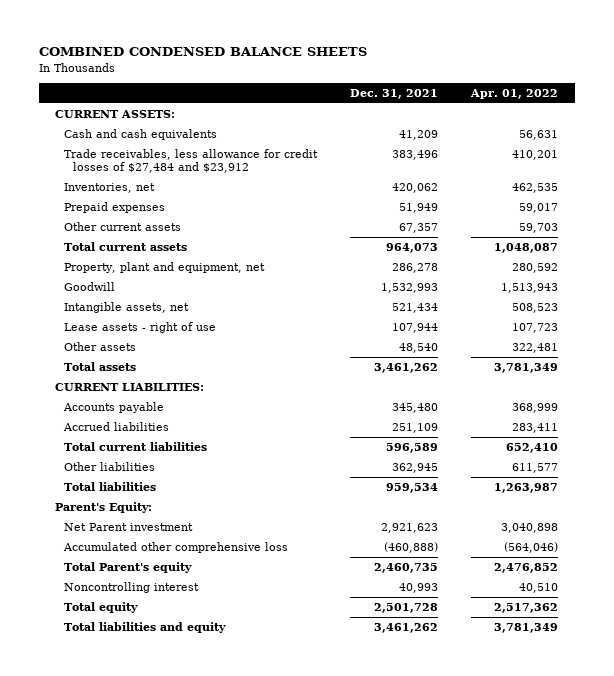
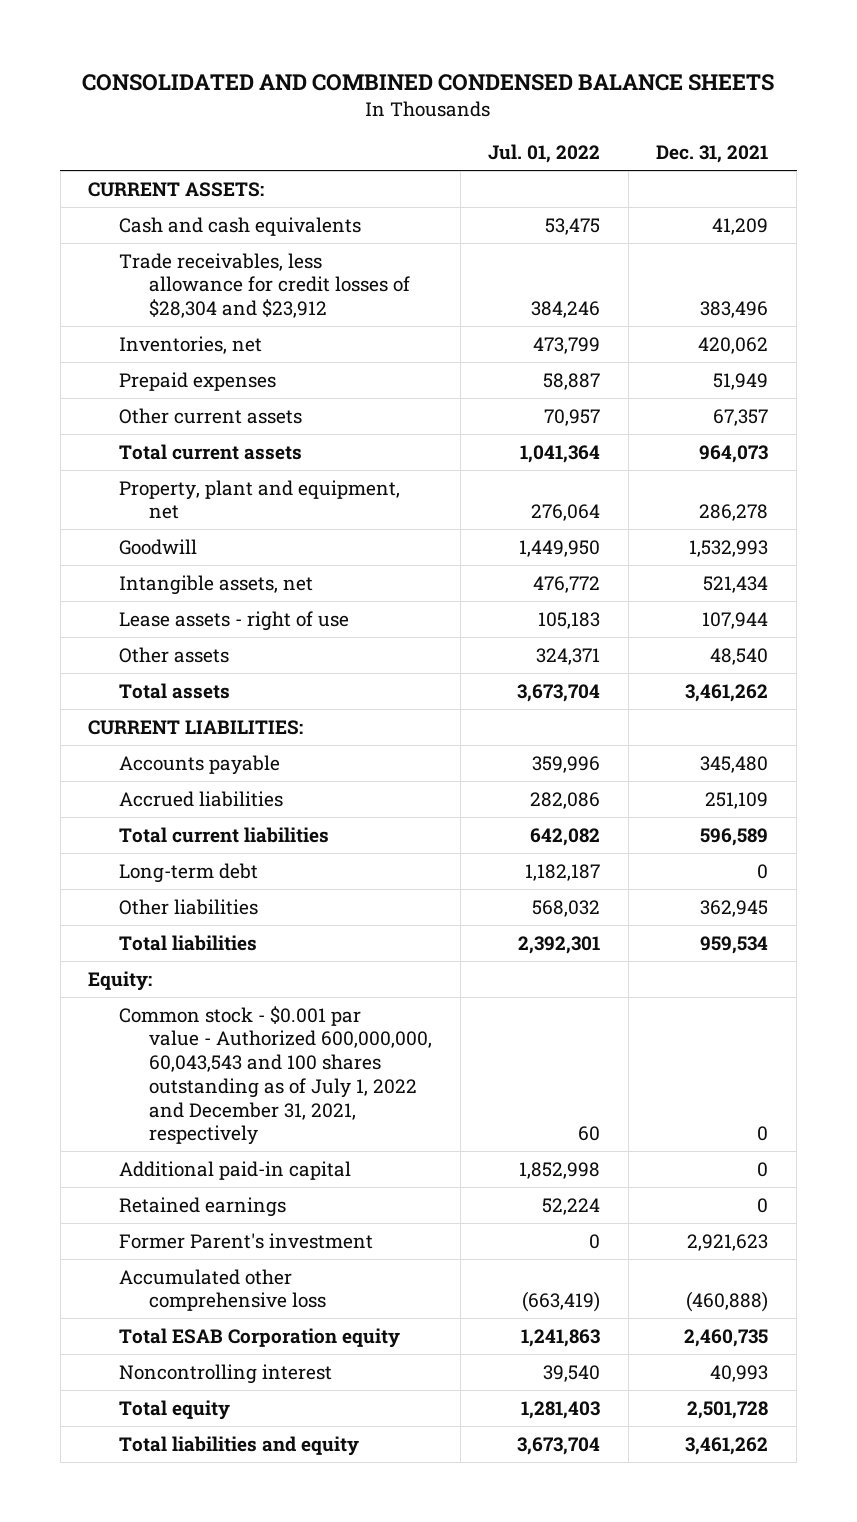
- COMBINED CONDENSED BALANCE SHEETS
+ CONSOLIDATED AND COMBINED CONDENSED BALANCE SHEETS
- | Dec. 31, 2021 | Apr. 01, 2022
+ | Jul. 01, 2022 | Dec. 31, 2021
- Trade receivables, less allowance for credit losses of $27,484 and $23,912 | 383,496 | 410,201
+ Trade receivables, less allowance for credit losses of $28,304 and $23,912 | 384,246 | 383,496
+ Long-term debt | 1,182,187 | 0
- Parent's Equity:
- Net Parent investment | 2,921,623 | 3,040,898
+ Equity:
+ Common stock - $0.001 par value - Authorized 600,000,000, 60,043,543 and 100 shares outstanding as of July 1, 2022 and December 31, 2021, respectively | 60 | 0
+ Additional paid-in capital | 1,852,998 | 0
+ Retained earnings | 52,224 | 0
+ Former Parent's investment | 0 | 2,921,623
- Total Parent's equity | 2,460,735 | 2,476,852
+ Total ESAB Corporation equity | 1,241,863 | 2,460,735

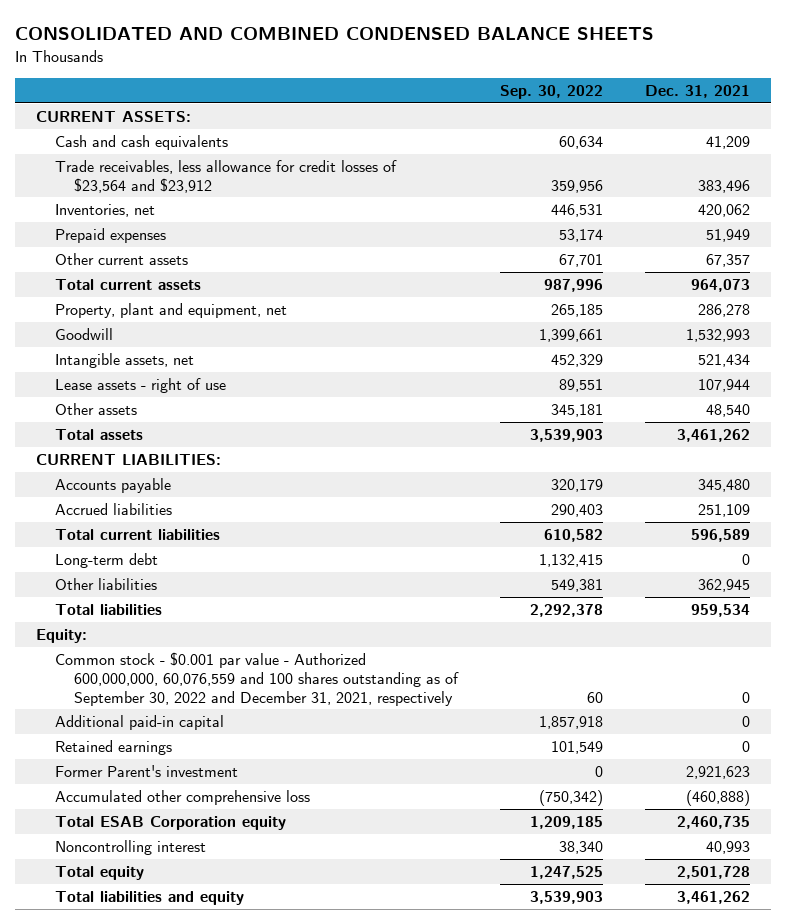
- | Jul. 01, 2022 | Dec. 31, 2021
+ | Sep. 30, 2022 | Dec. 31, 2021
- Trade receivables, less allowance for credit losses of $28,304 and $23,912 | 384,246 | 383,496
+ Trade receivables, less allowance for credit losses of $23,564 and $23,912 | 359,956 | 383,496
- Common stock - $0.001 par value - Authorized 600,000,000, 60,043,543 and 100 shares outstanding as of July 1, 2022 and December 31, 2021, respectively | 60 | 0
+ Common stock - $0.001 par value - Authorized 600,000,000, 60,076,559 and 100 shares outstanding as of September 30, 2022 and December 31, 2021, respectively | 60 | 0

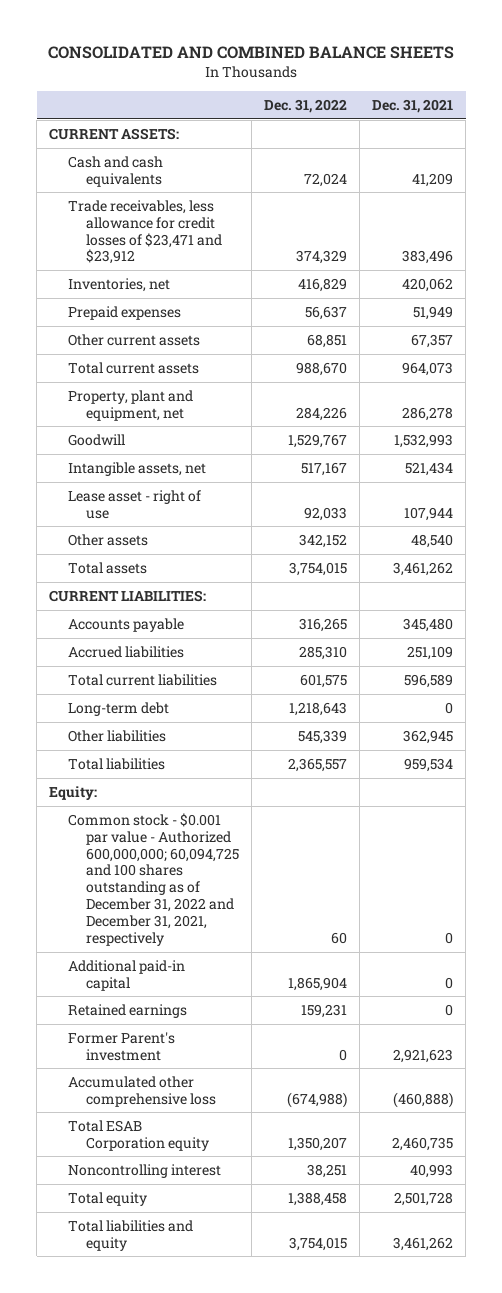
- CONSOLIDATED AND COMBINED CONDENSED BALANCE SHEETS
+ CONSOLIDATED AND COMBINED BALANCE SHEETS
- | Sep. 30, 2022 | Dec. 31, 2021
+ | Dec. 31, 2022 | Dec. 31, 2021
- Trade receivables, less allowance for credit losses of $23,564 and $23,912 | 359,956 | 383,496
+ Trade receivables, less allowance for credit losses of $23,471 and $23,912 | 374,329 | 383,496
- Lease assets - right of use | 89,551 | 107,944
+ Lease asset - right of use | 92,033 | 107,944
- Common stock - $0.001 par value - Authorized 600,000,000, 60,076,559 and 100 shares outstanding as of September 30, 2022 and December 31, 2021, respectively | 60 | 0
+ Common stock - $0.001 par value - Authorized 600,000,000; 60,094,725 and 100 shares outstanding as of December 31, 2022 and December 31, 2021, respectively | 60 | 0

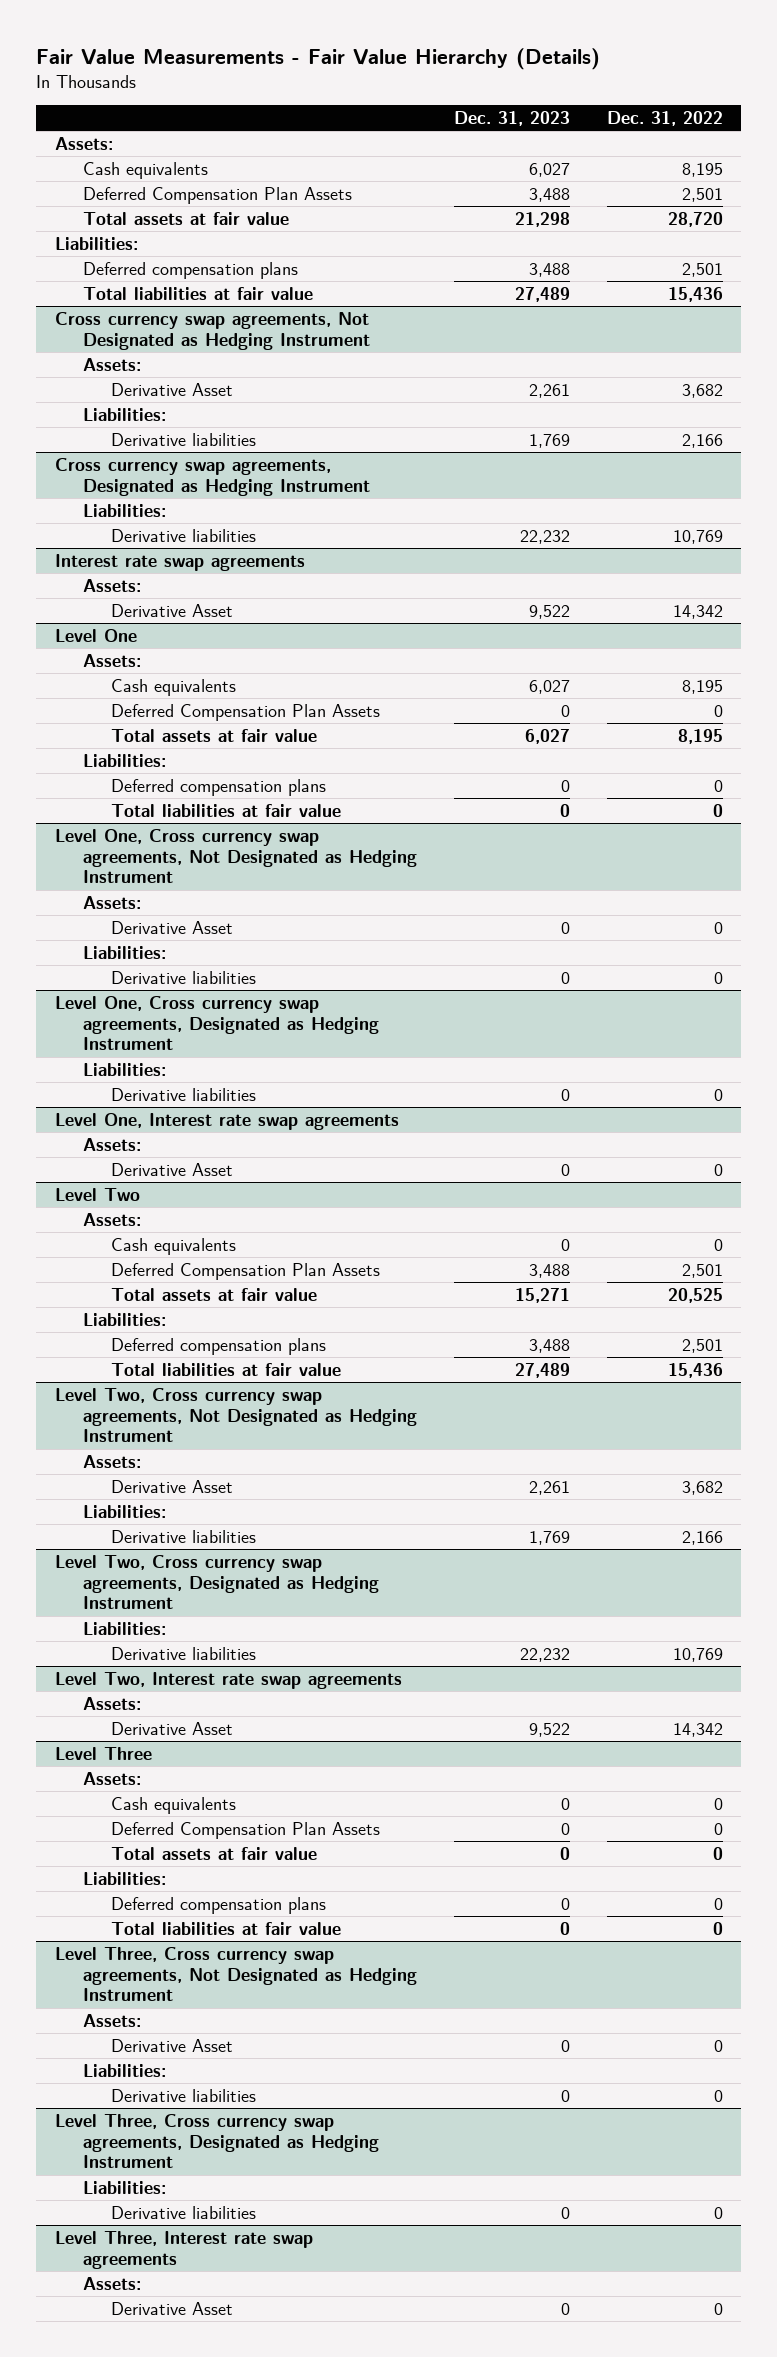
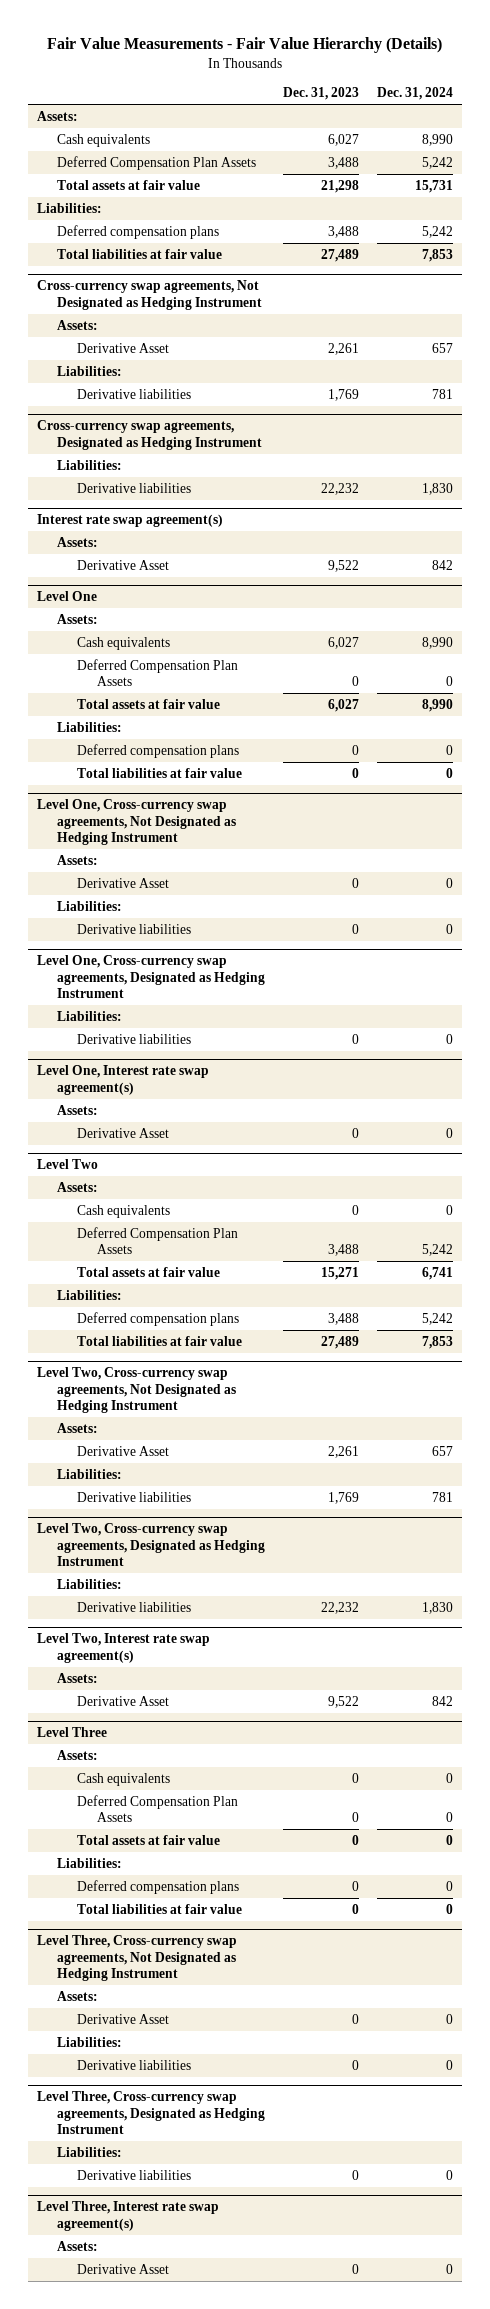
- | Dec. 31, 2023 | Dec. 31, 2022
+ | Dec. 31, 2023 | Dec. 31, 2024
- Cross currency swap agreements, Not Designated as Hedging Instrument
+ Cross-currency swap agreements, Not Designated as Hedging Instrument
- Cross currency swap agreements, Designated as Hedging Instrument
+ Cross-currency swap agreements, Designated as Hedging Instrument
- Interest rate swap agreements
+ Interest rate swap agreement(s)
- Level One, Cross currency swap agreements, Not Designated as Hedging Instrument
+ Level One, Cross-currency swap agreements, Not Designated as Hedging Instrument
- Level One, Cross currency swap agreements, Designated as Hedging Instrument
+ Level One, Cross-currency swap agreements, Designated as Hedging Instrument
- Level One, Interest rate swap agreements
+ Level One, Interest rate swap agreement(s)
- Level Two, Cross currency swap agreements, Not Designated as Hedging Instrument
+ Level Two, Cross-currency swap agreements, Not Designated as Hedging Instrument
- Level Two, Cross currency swap agreements, Designated as Hedging Instrument
+ Level Two, Cross-currency swap agreements, Designated as Hedging Instrument
- Level Two, Interest rate swap agreements
+ Level Two, Interest rate swap agreement(s)
- Level Three, Cross currency swap agreements, Not Designated as Hedging Instrument
+ Level Three, Cross-currency swap agreements, Not Designated as Hedging Instrument
- Level Three, Cross currency swap agreements, Designated as Hedging Instrument
+ Level Three, Cross-currency swap agreements, Designated as Hedging Instrument
- Level Three, Interest rate swap agreements
+ Level Three, Interest rate swap agreement(s)

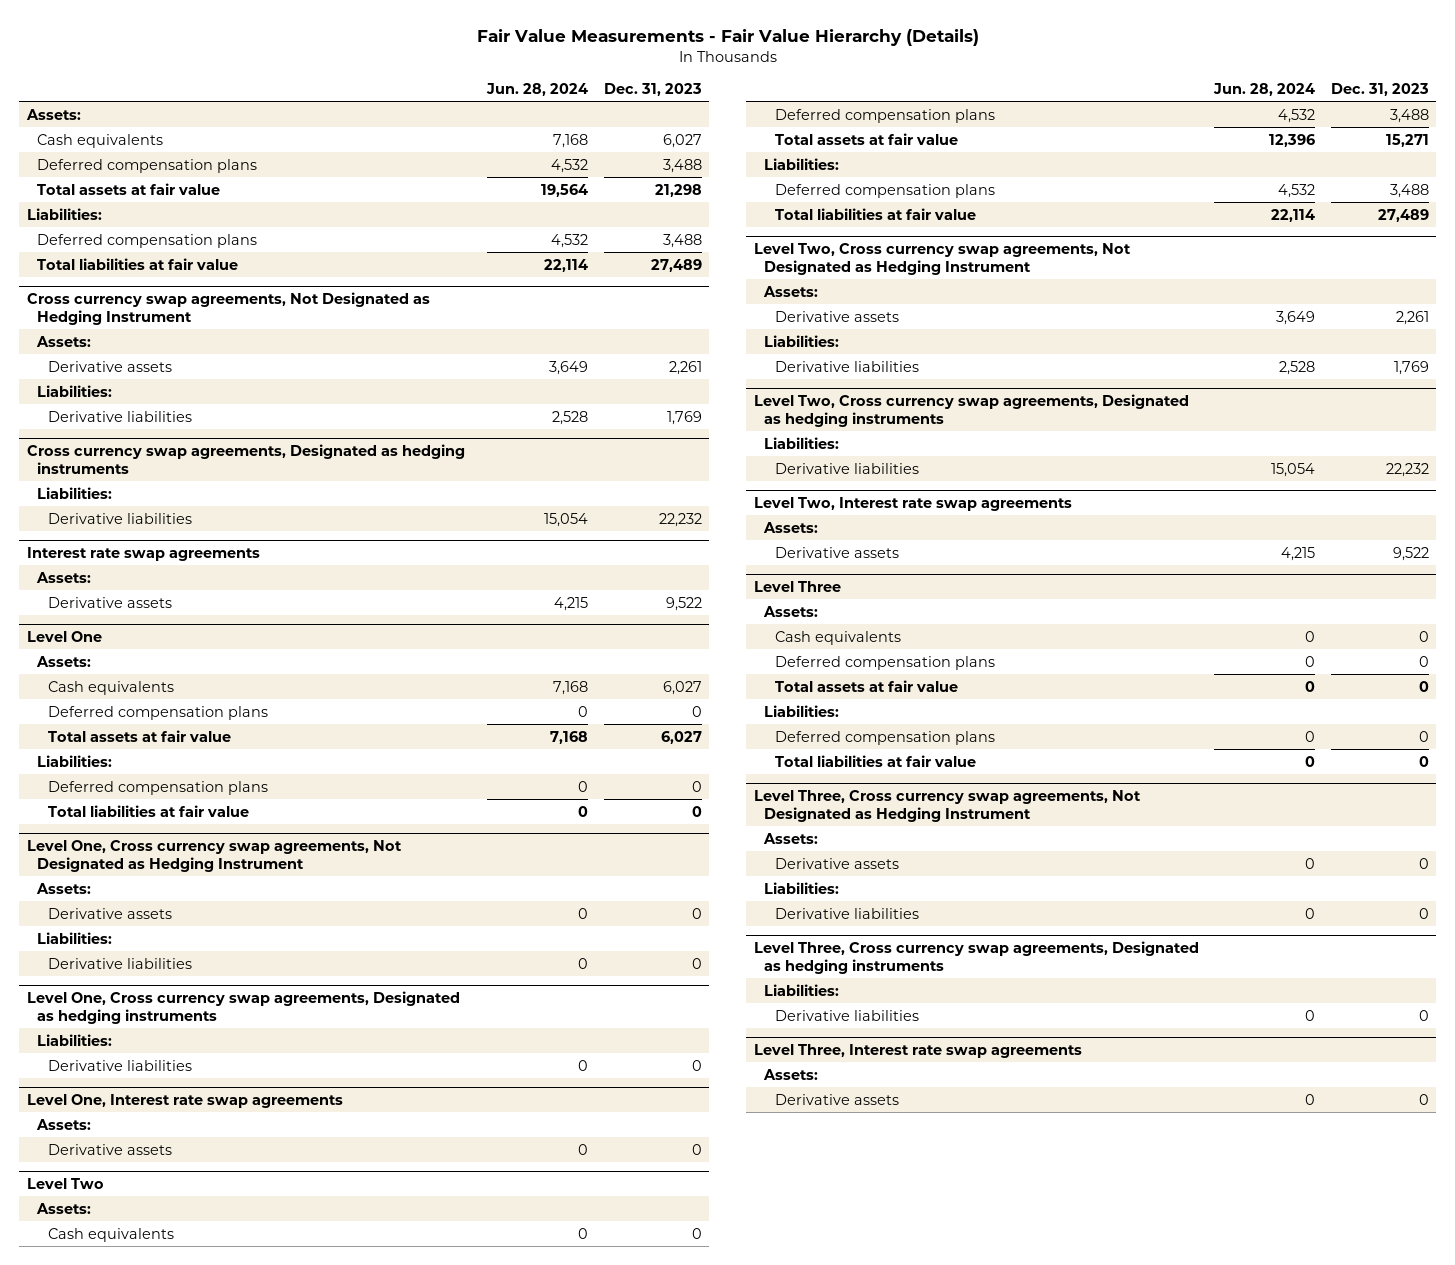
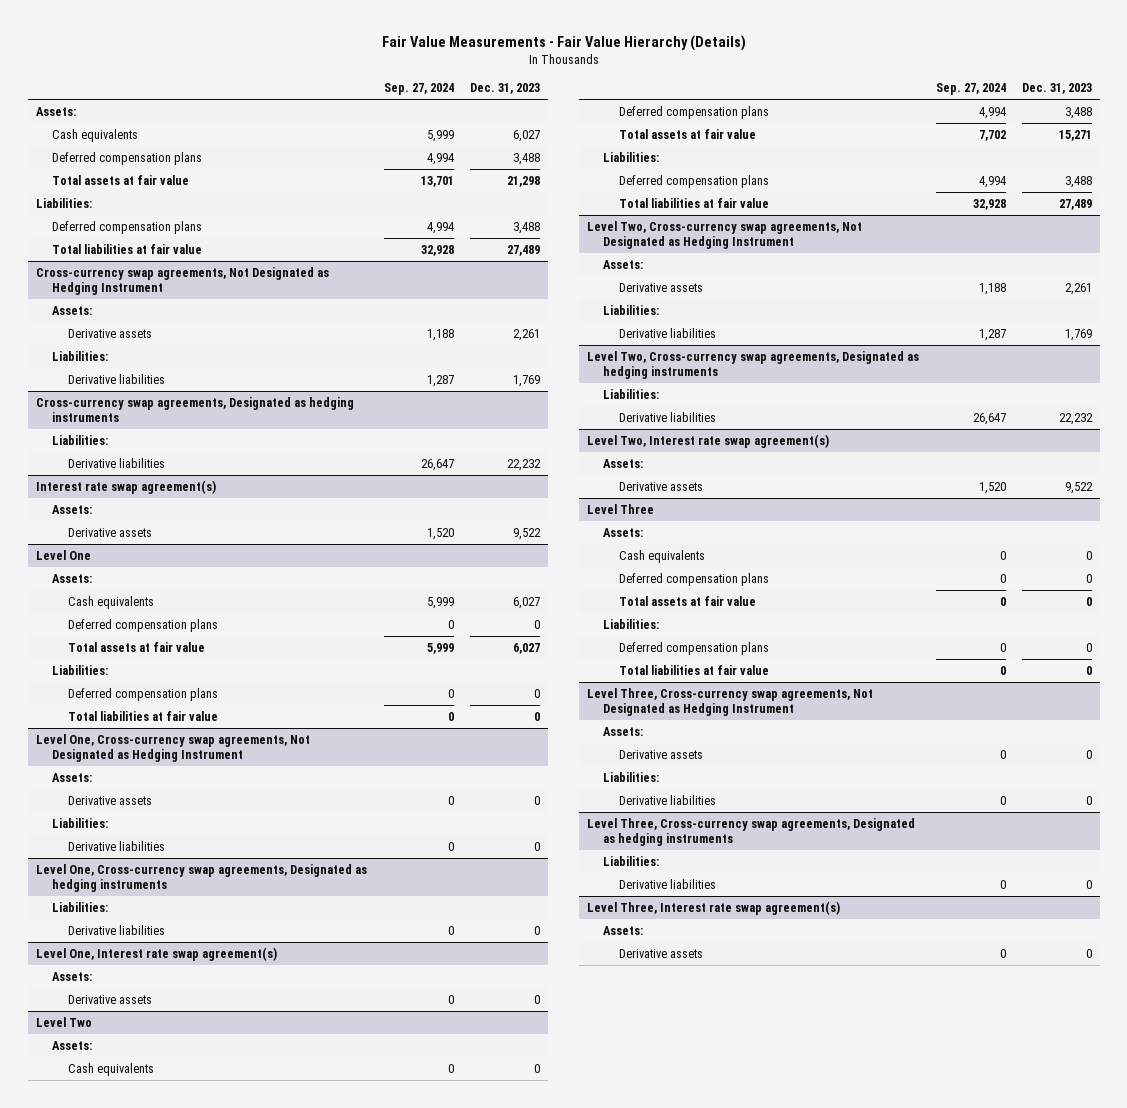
- | Jun. 28, 2024 | Dec. 31, 2023
+ | Sep. 27, 2024 | Dec. 31, 2023
- Cross currency swap agreements, Not Designated as Hedging Instrument
+ Cross-currency swap agreements, Not Designated as Hedging Instrument
- Cross currency swap agreements, Designated as hedging instruments
+ Cross-currency swap agreements, Designated as hedging instruments
- Interest rate swap agreements
+ Interest rate swap agreement(s)
- Level One, Cross currency swap agreements, Not Designated as Hedging Instrument
+ Level One, Cross-currency swap agreements, Not Designated as Hedging Instrument
- Level One, Cross currency swap agreements, Designated as hedging instruments
+ Level One, Cross-currency swap agreements, Designated as hedging instruments
- Level One, Interest rate swap agreements
+ Level One, Interest rate swap agreement(s)
- Level Two, Cross currency swap agreements, Not Designated as Hedging Instrument
+ Level Two, Cross-currency swap agreements, Not Designated as Hedging Instrument
- Level Two, Cross currency swap agreements, Designated as hedging instruments
+ Level Two, Cross-currency swap agreements, Designated as hedging instruments
- Level Two, Interest rate swap agreements
+ Level Two, Interest rate swap agreement(s)
- Level Three, Cross currency swap agreements, Not Designated as Hedging Instrument
+ Level Three, Cross-currency swap agreements, Not Designated as Hedging Instrument
- Level Three, Cross currency swap agreements, Designated as hedging instruments
+ Level Three, Cross-currency swap agreements, Designated as hedging instruments
- Level Three, Interest rate swap agreements
+ Level Three, Interest rate swap agreement(s)

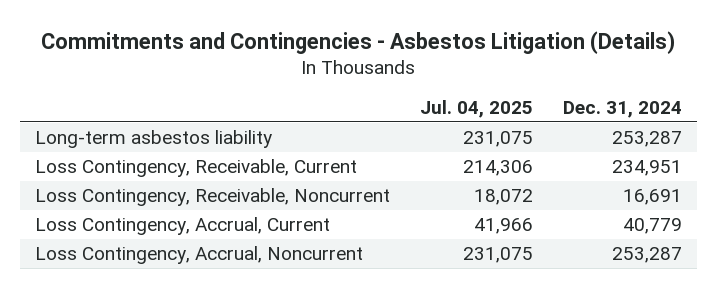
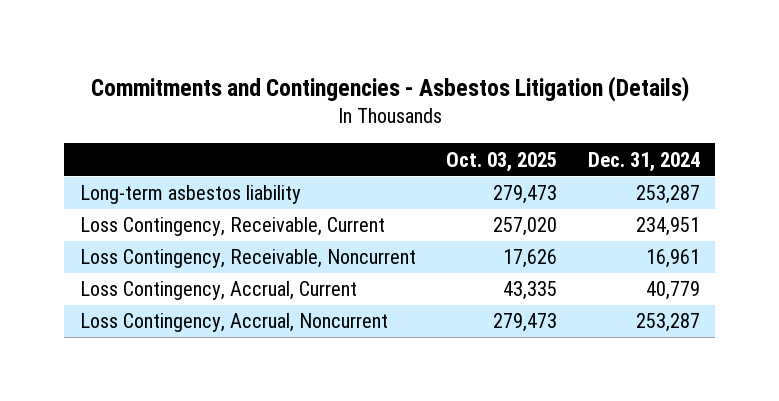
- | Jul. 04, 2025 | Dec. 31, 2024
+ | Oct. 03, 2025 | Dec. 31, 2024
- Loss Contingency, Receivable, Noncurrent | 18,072 | 16,691
+ Loss Contingency, Receivable, Noncurrent | 17,626 | 16,961

